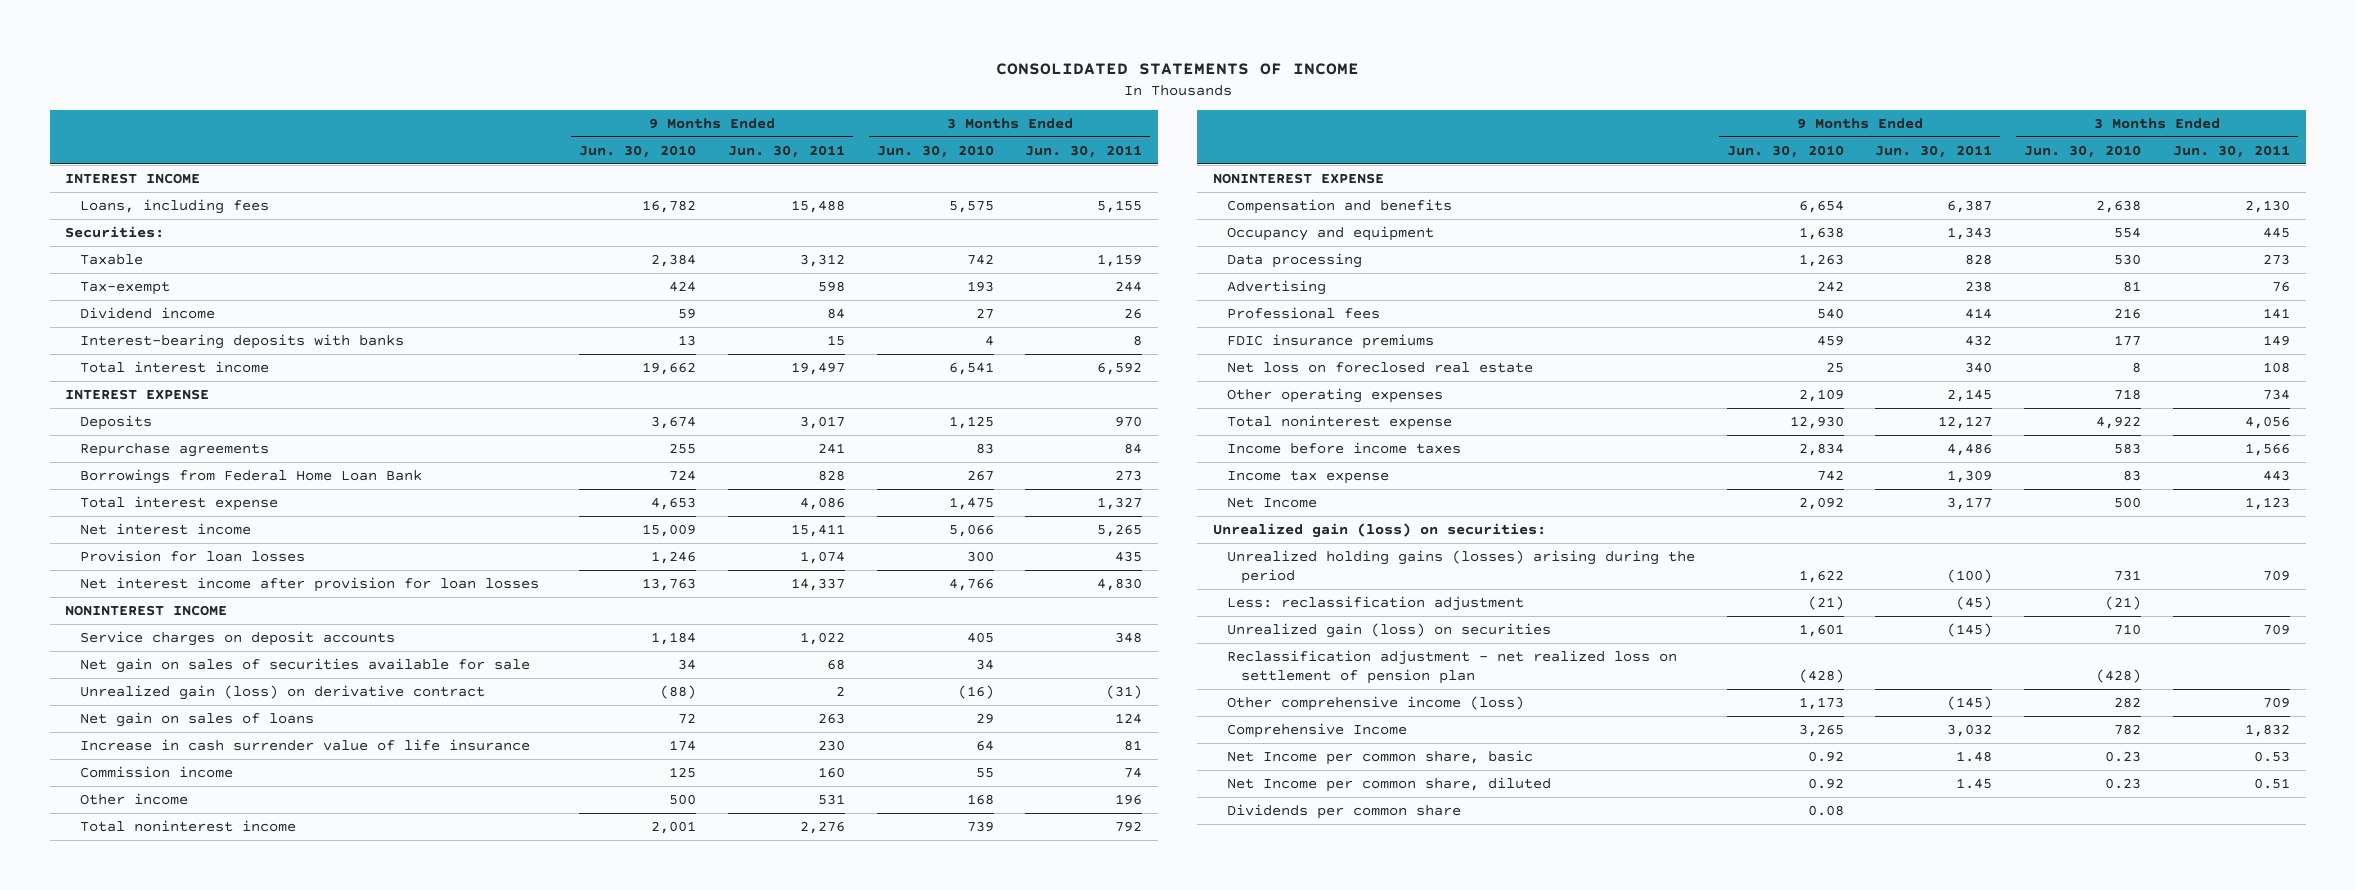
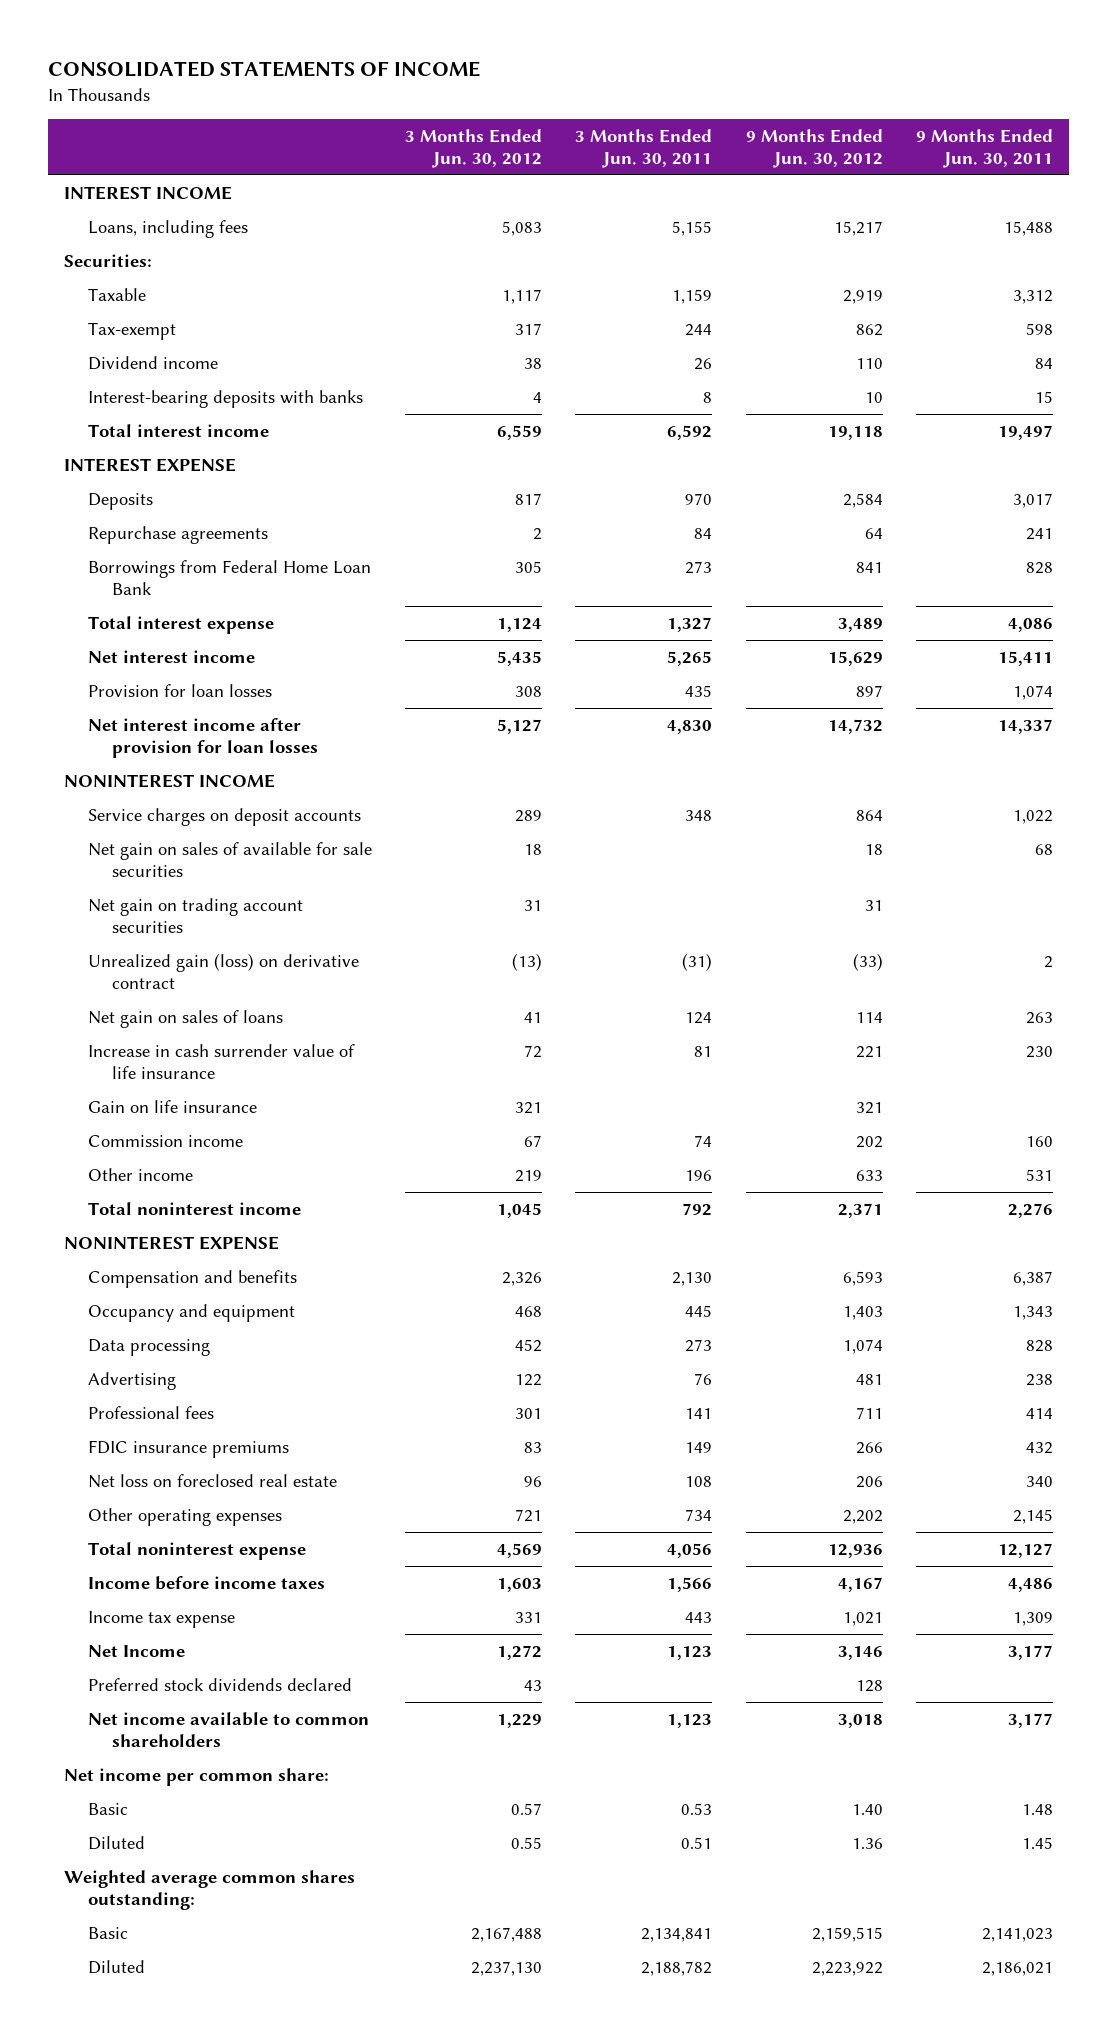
- | 9 Months Ended Jun. 30, 2010 | 9 Months Ended Jun. 30, 2011 | 3 Months Ended Jun. 30, 2010 | 3 Months Ended Jun. 30, 2011
+ | 3 Months Ended Jun. 30, 2012 | 3 Months Ended Jun. 30, 2011 | 9 Months Ended Jun. 30, 2012 | 9 Months Ended Jun. 30, 2011
- Net gain on sales of securities available for sale | 34 | 68 | 34 |
+ Net gain on sales of available for sale securities | 18 | | 18 | 68
+ Net gain on trading account securities | 31 | | 31 |
+ Gain on life insurance | 321 | | 321 |
- Unrealized gain (loss) on securities:
- Unrealized holding gains (losses) arising during the period | 1,622 | (100) | 731 | 709
- Less: reclassification adjustment | (21) | (45) | (21) |
- Unrealized gain (loss) on securities | 1,601 | (145) | 710 | 709
- Reclassification adjustment - net realized loss on settlement of pension plan | (428) | | (428) |
- Other comprehensive income (loss) | 1,173 | (145) | 282 | 709
- Comprehensive Income | 3,265 | 3,032 | 782 | 1,832
- Net Income per common share, basic | 0.92 | 1.48 | 0.23 | 0.53
- Net Income per common share, diluted | 0.92 | 1.45 | 0.23 | 0.51
- Dividends per common share | 0.08 | | |
+ Preferred stock dividends declared | 43 | | 128 |
+ Net income available to common shareholders | 1,229 | 1,123 | 3,018 | 3,177
+ Net income per common share:
+ Basic | 0.57 | 0.53 | 1.40 | 1.48
+ Diluted | 0.55 | 0.51 | 1.36 | 1.45
+ Weighted average common shares outstanding:
+ Basic | 2,167,488 | 2,134,841 | 2,159,515 | 2,141,023
+ Diluted | 2,237,130 | 2,188,782 | 2,223,922 | 2,186,021

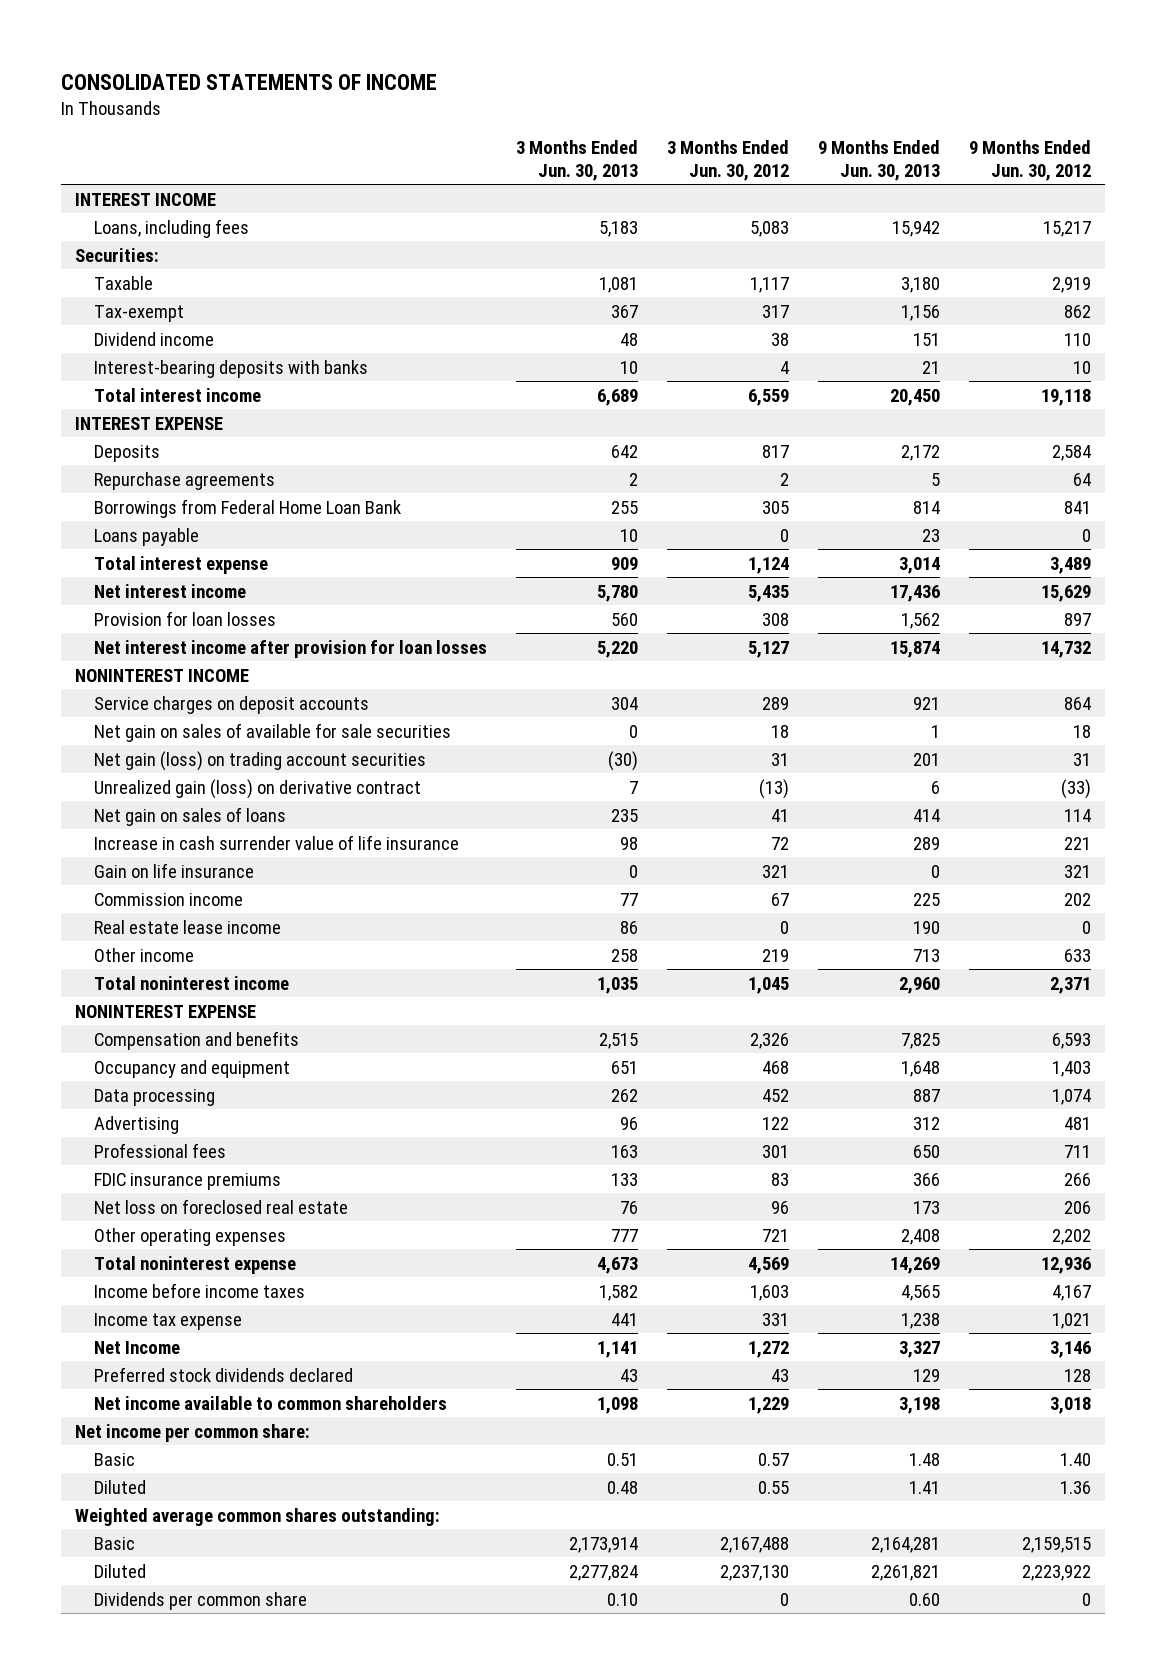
- | 3 Months Ended Jun. 30, 2012 | 3 Months Ended Jun. 30, 2011 | 9 Months Ended Jun. 30, 2012 | 9 Months Ended Jun. 30, 2011
+ | 3 Months Ended Jun. 30, 2013 | 3 Months Ended Jun. 30, 2012 | 9 Months Ended Jun. 30, 2013 | 9 Months Ended Jun. 30, 2012
+ Loans payable | 10 | 0 | 23 | 0
- Net gain on trading account securities | 31 | | 31 |
+ Net gain (loss) on trading account securities | (30) | 31 | 201 | 31
+ Real estate lease income | 86 | 0 | 190 | 0
+ Dividends per common share | 0.10 | 0 | 0.60 | 0

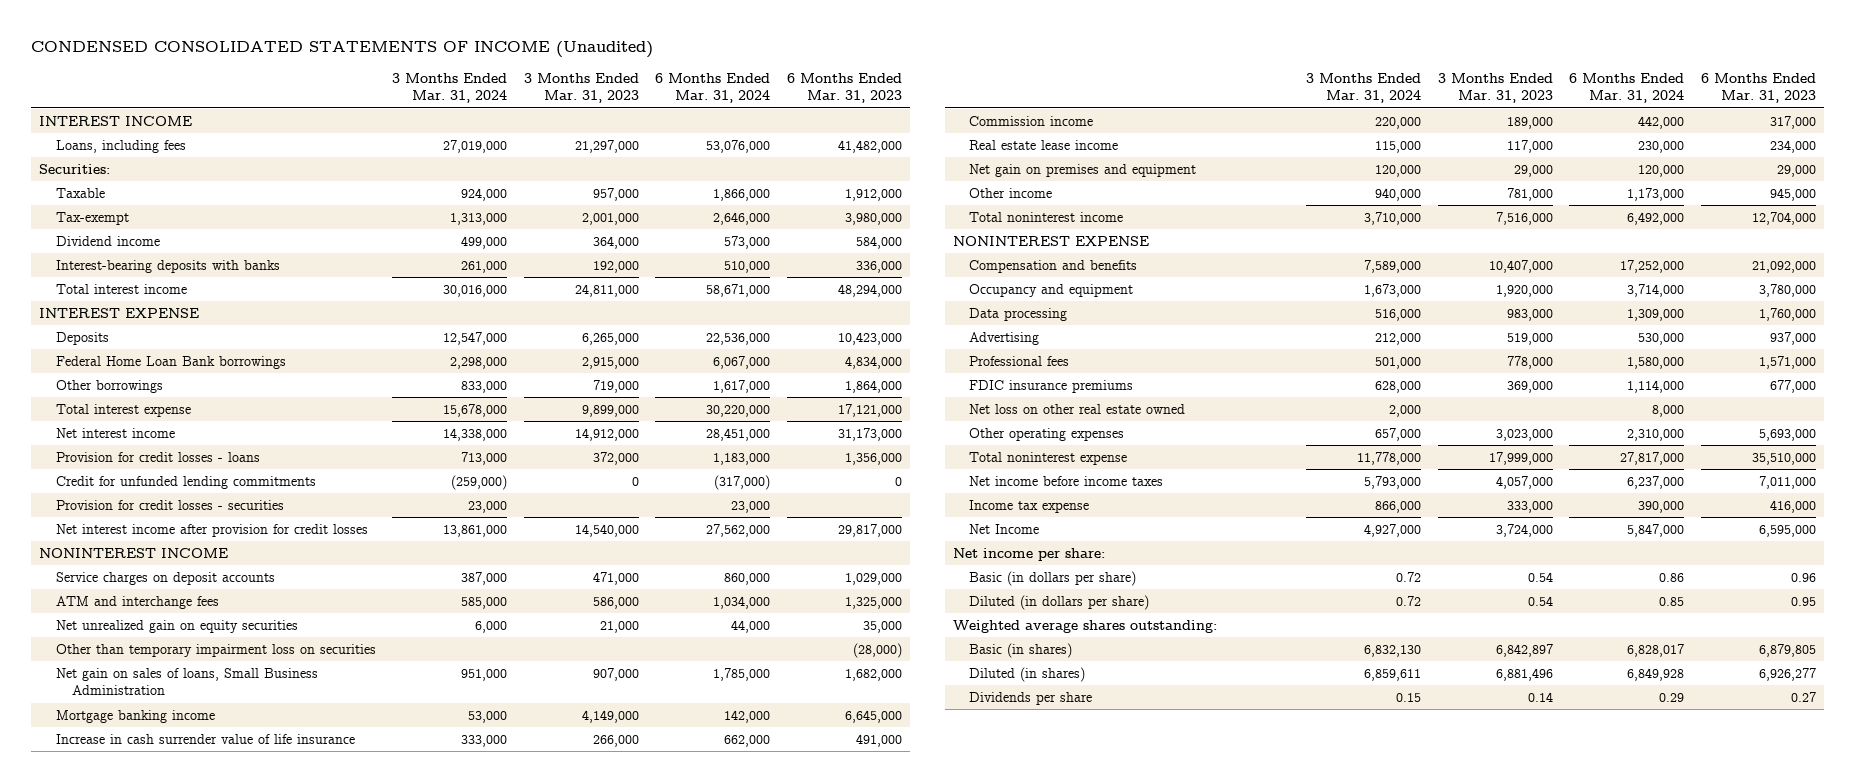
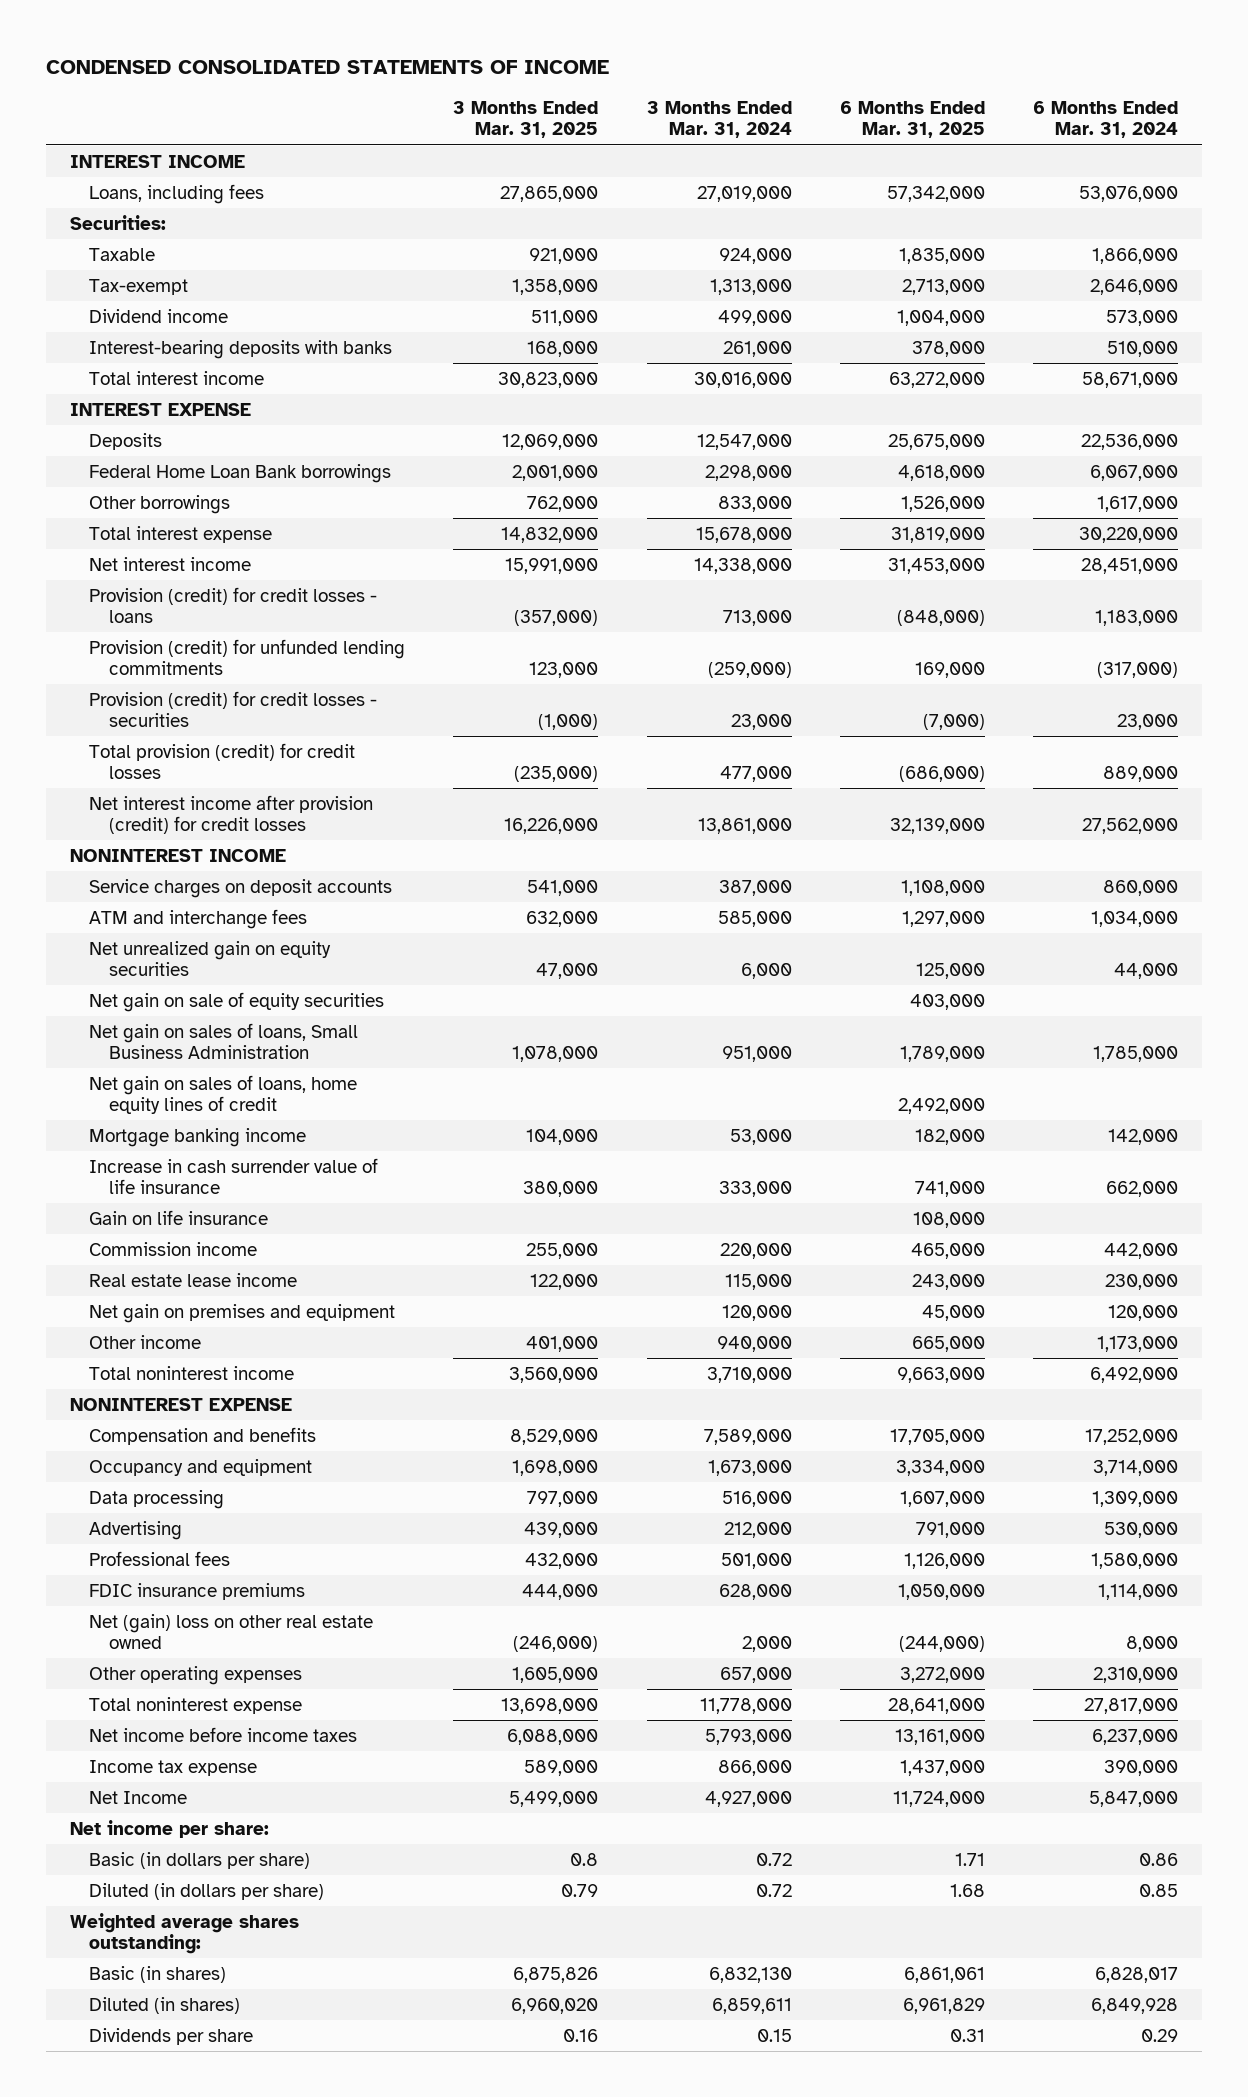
- CONDENSED CONSOLIDATED STATEMENTS OF INCOME (Unaudited)
+ CONDENSED CONSOLIDATED STATEMENTS OF INCOME
- | 3 Months Ended Mar. 31, 2024 | 3 Months Ended Mar. 31, 2023 | 6 Months Ended Mar. 31, 2024 | 6 Months Ended Mar. 31, 2023
+ | 3 Months Ended Mar. 31, 2025 | 3 Months Ended Mar. 31, 2024 | 6 Months Ended Mar. 31, 2025 | 6 Months Ended Mar. 31, 2024
- Provision for credit losses - loans | 713,000 | 372,000 | 1,183,000 | 1,356,000
- Credit for unfunded lending commitments | (259,000) | 0 | (317,000) | 0
- Provision for credit losses - securities | 23,000 | | 23,000 |
- Net interest income after provision for credit losses | 13,861,000 | 14,540,000 | 27,562,000 | 29,817,000
+ Provision (credit) for credit losses - loans | (357,000) | 713,000 | (848,000) | 1,183,000
+ Provision (credit) for unfunded lending commitments | 123,000 | (259,000) | 169,000 | (317,000)
+ Provision (credit) for credit losses - securities | (1,000) | 23,000 | (7,000) | 23,000
+ Total provision (credit) for credit losses | (235,000) | 477,000 | (686,000) | 889,000
+ Net interest income after provision (credit) for credit losses | 16,226,000 | 13,861,000 | 32,139,000 | 27,562,000
- Other than temporary impairment loss on securities | | | | (28,000)
+ Net gain on sale of equity securities | | | 403,000 |
+ Net gain on sales of loans, home equity lines of credit | | | 2,492,000 |
+ Gain on life insurance | | | 108,000 |
- Net loss on other real estate owned | 2,000 | | 8,000 |
+ Net (gain) loss on other real estate owned | (246,000) | 2,000 | (244,000) | 8,000

